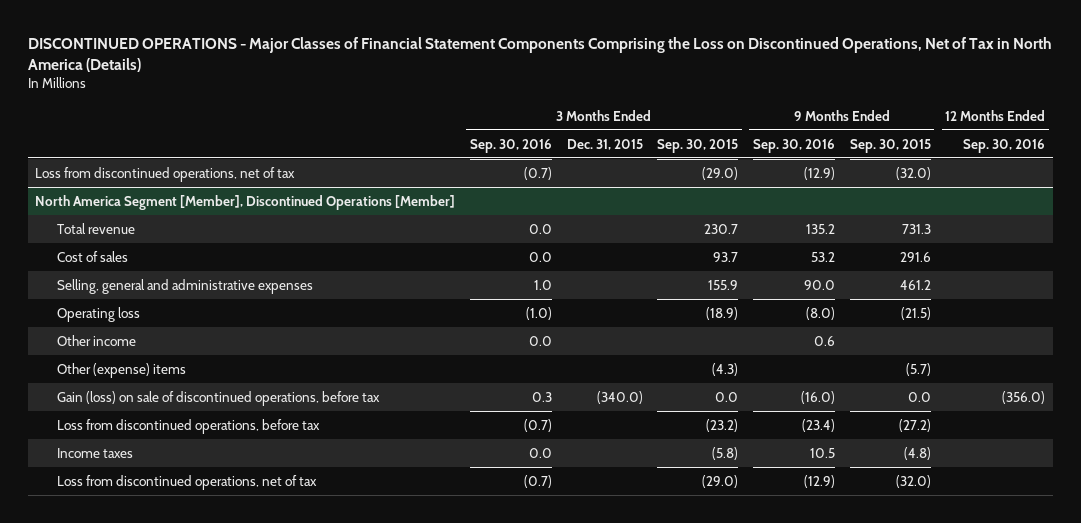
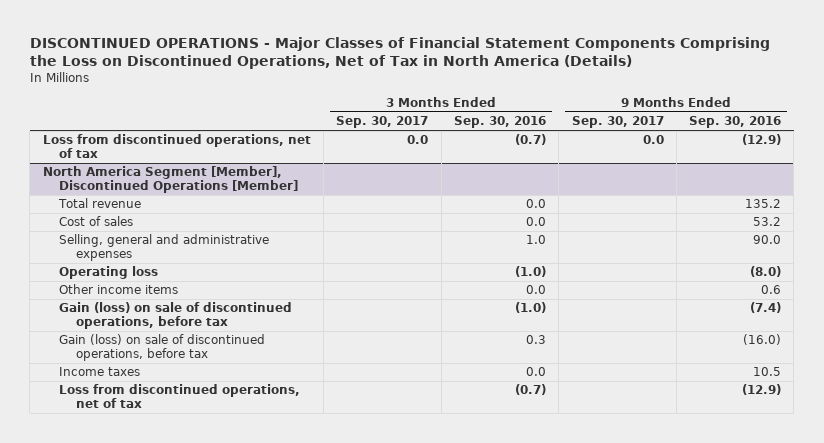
- | 3 Months Ended Sep. 30, 2016 | 3 Months Ended Dec. 31, 2015 | 3 Months Ended Sep. 30, 2015 | 9 Months Ended Sep. 30, 2016 | 9 Months Ended Sep. 30, 2015 | 12 Months Ended Sep. 30, 2016
+ | 3 Months Ended Sep. 30, 2017 | 3 Months Ended Sep. 30, 2016 | 9 Months Ended Sep. 30, 2017 | 9 Months Ended Sep. 30, 2016
@ North America Segment [Member], Discontinued Operations [Member]
- Other income | 0.0 | | | 0.6 | |
- Other (expense) items | | | (4.3) | | (5.7) |
+ Other income items | | 0.0 | | 0.6
+ Gain (loss) on sale of discontinued operations, before tax | | (1.0) | | (7.4)
- Loss from discontinued operations, before tax | (0.7) | | (23.2) | (23.4) | (27.2) |

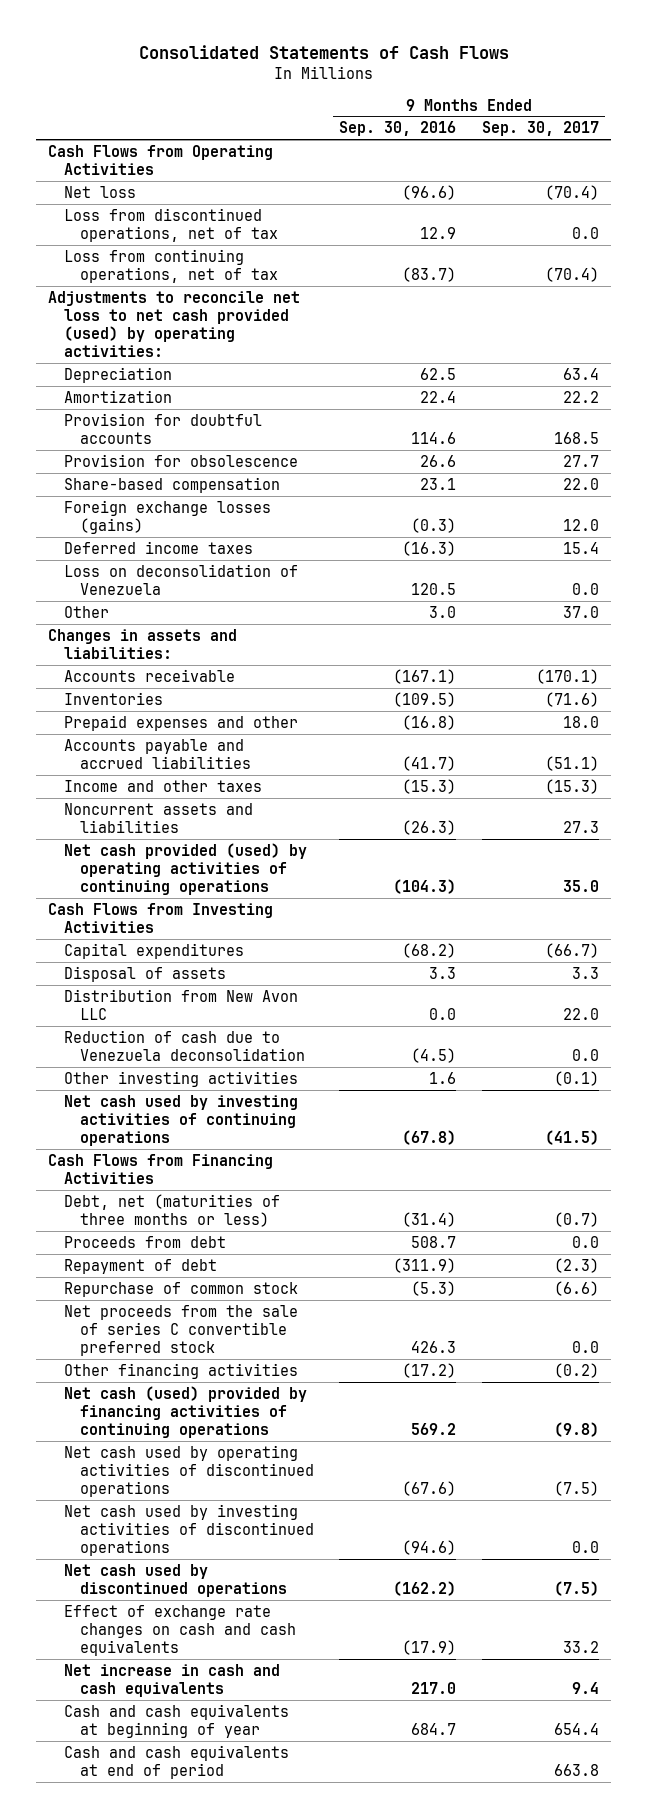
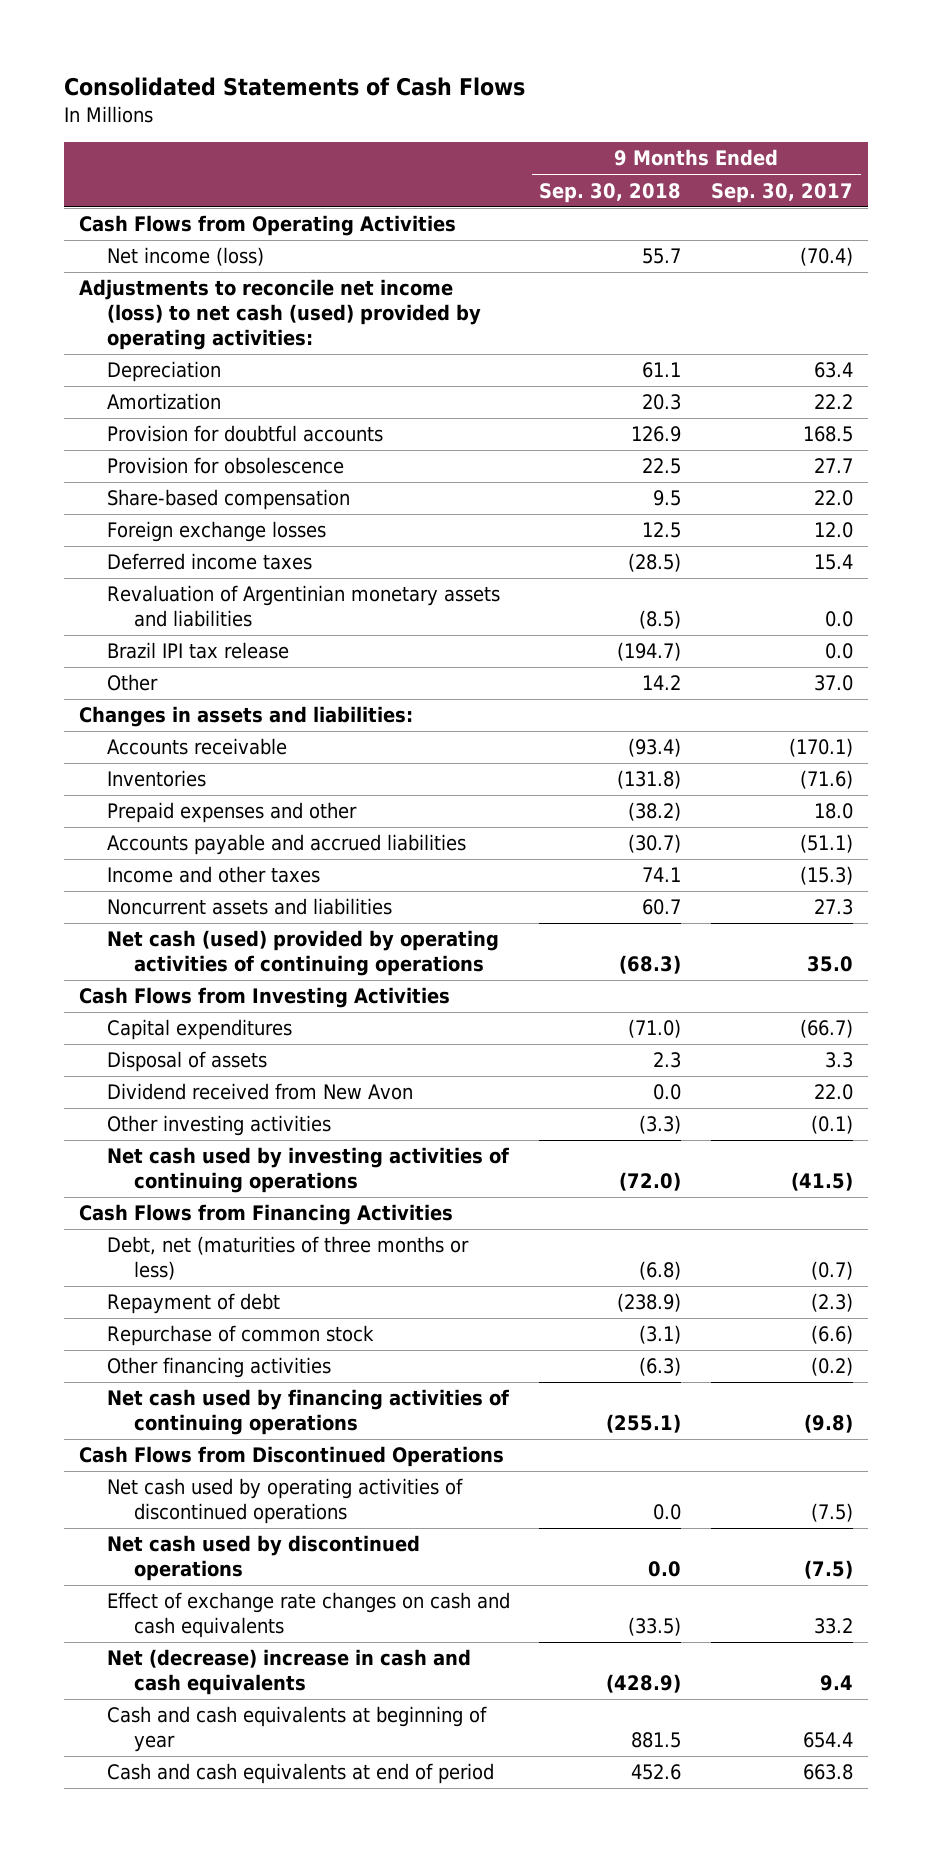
- | 9 Months Ended Sep. 30, 2016 | 9 Months Ended Sep. 30, 2017
+ | 9 Months Ended Sep. 30, 2018 | 9 Months Ended Sep. 30, 2017
- Net loss | (96.6) | (70.4)
- Loss from discontinued operations, net of tax | 12.9 | 0.0
- Loss from continuing operations, net of tax | (83.7) | (70.4)
- Adjustments to reconcile net loss to net cash provided (used) by operating activities:
+ Net income (loss) | 55.7 | (70.4)
+ Adjustments to reconcile net income (loss) to net cash (used) provided by operating activities:
- Foreign exchange losses (gains) | (0.3) | 12.0
+ Foreign exchange losses | 12.5 | 12.0
- Loss on deconsolidation of Venezuela | 120.5 | 0.0
+ Revaluation of Argentinian monetary assets and liabilities | (8.5) | 0.0
+ Brazil IPI tax release | (194.7) | 0.0
- Net cash provided (used) by operating activities of continuing operations | (104.3) | 35.0
+ Net cash (used) provided by operating activities of continuing operations | (68.3) | 35.0
- Distribution from New Avon LLC | 0.0 | 22.0
- Reduction of cash due to Venezuela deconsolidation | (4.5) | 0.0
+ Dividend received from New Avon | 0.0 | 22.0
- Proceeds from debt | 508.7 | 0.0
- Net proceeds from the sale of series C convertible preferred stock | 426.3 | 0.0
- Net cash (used) provided by financing activities of continuing operations | 569.2 | (9.8)
+ Net cash used by financing activities of continuing operations | (255.1) | (9.8)
+ Cash Flows from Discontinued Operations
- Net cash used by investing activities of discontinued operations | (94.6) | 0.0
- Net increase in cash and cash equivalents | 217.0 | 9.4
+ Net (decrease) increase in cash and cash equivalents | (428.9) | 9.4

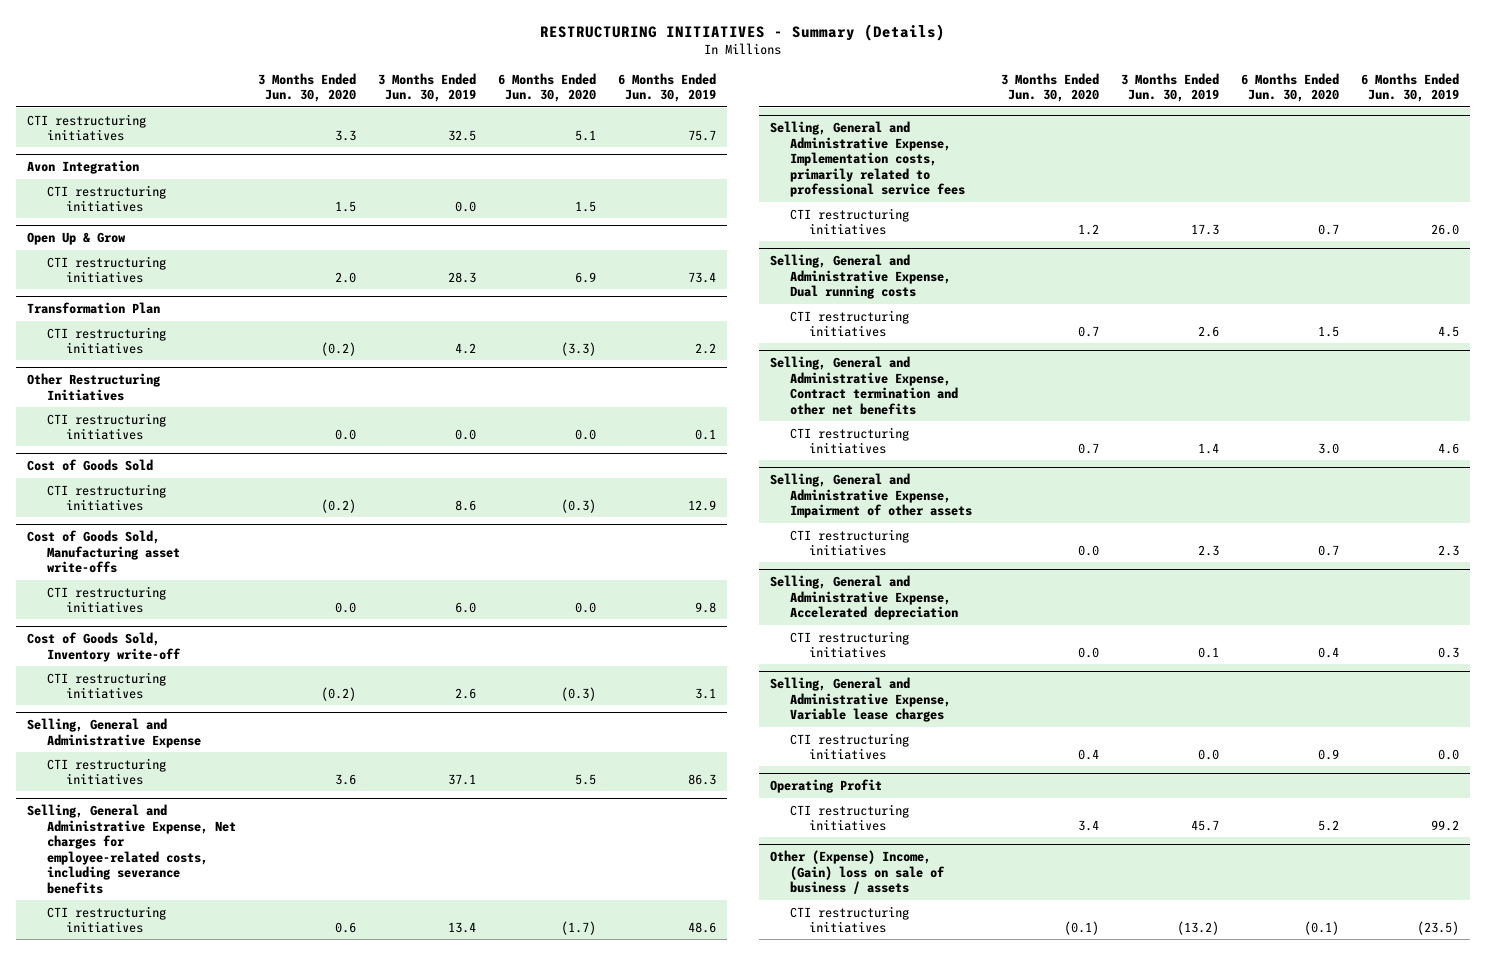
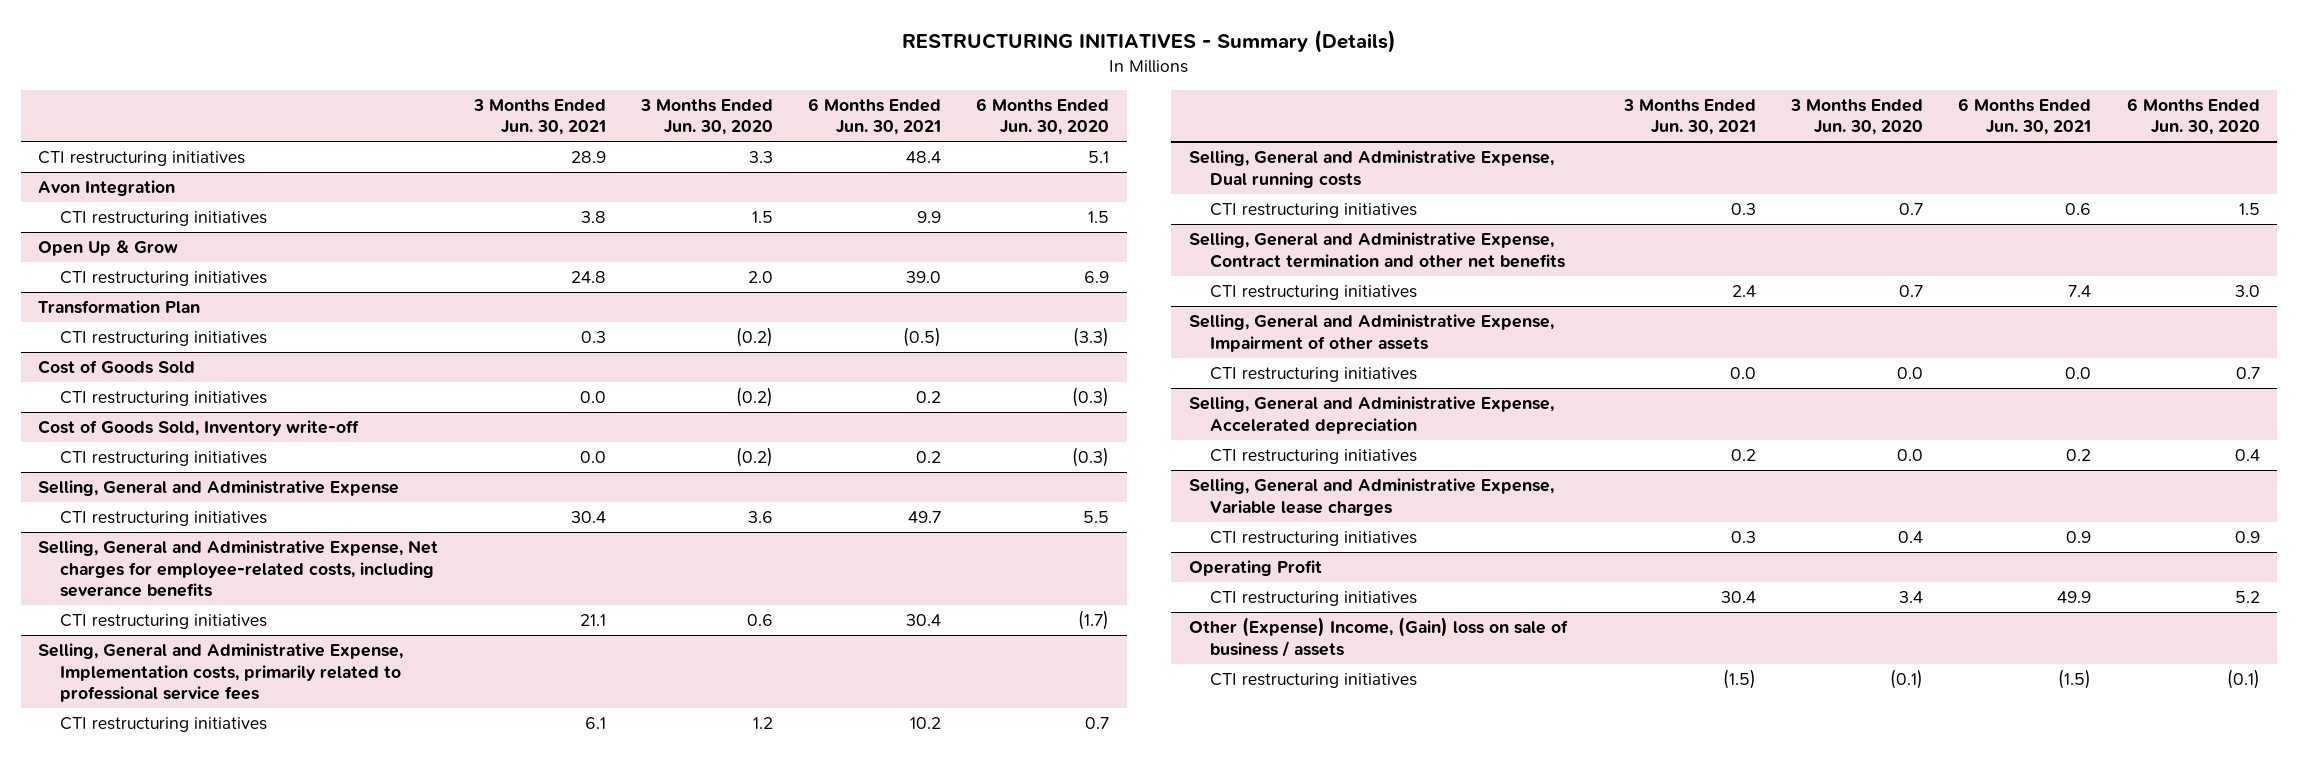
- | 3 Months Ended Jun. 30, 2020 | 3 Months Ended Jun. 30, 2019 | 6 Months Ended Jun. 30, 2020 | 6 Months Ended Jun. 30, 2019
+ | 3 Months Ended Jun. 30, 2021 | 3 Months Ended Jun. 30, 2020 | 6 Months Ended Jun. 30, 2021 | 6 Months Ended Jun. 30, 2020
- Other Restructuring Initiatives
- CTI restructuring initiatives | 0.0 | 0.0 | 0.0 | 0.1
- Cost of Goods Sold, Manufacturing asset write-offs
- CTI restructuring initiatives | 0.0 | 6.0 | 0.0 | 9.8

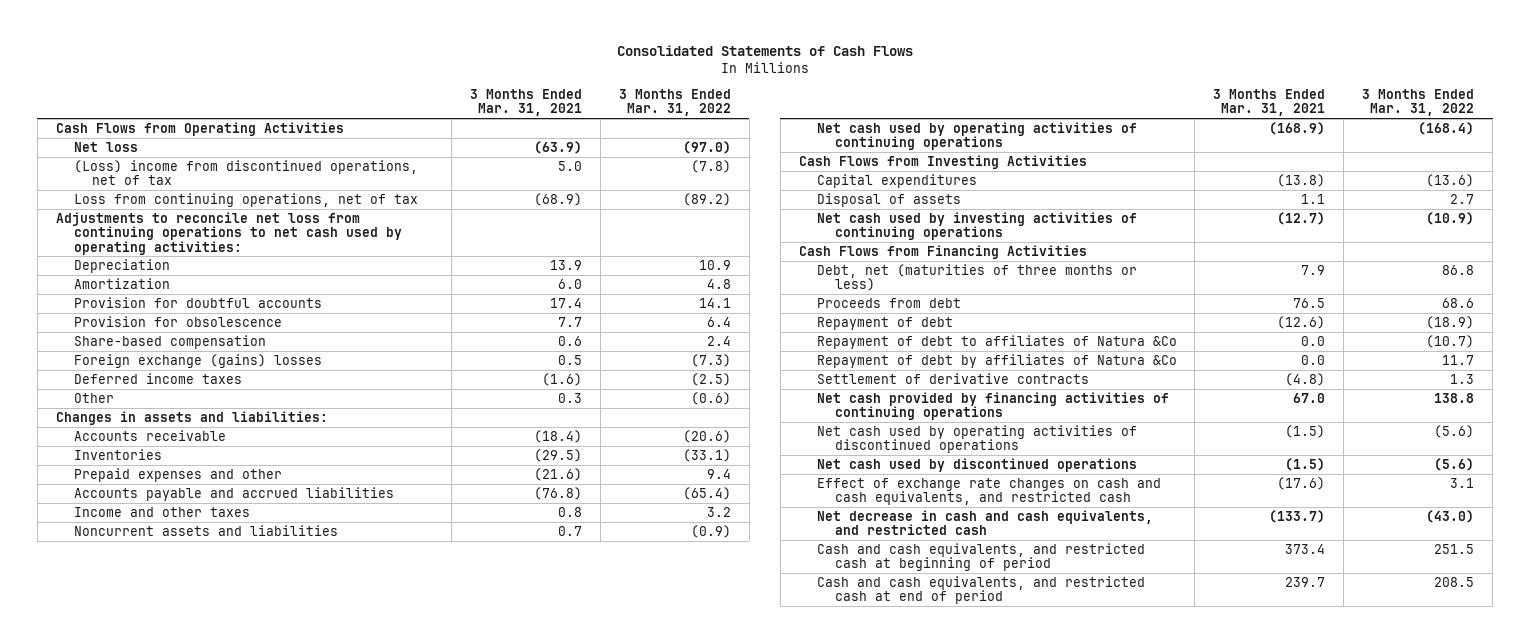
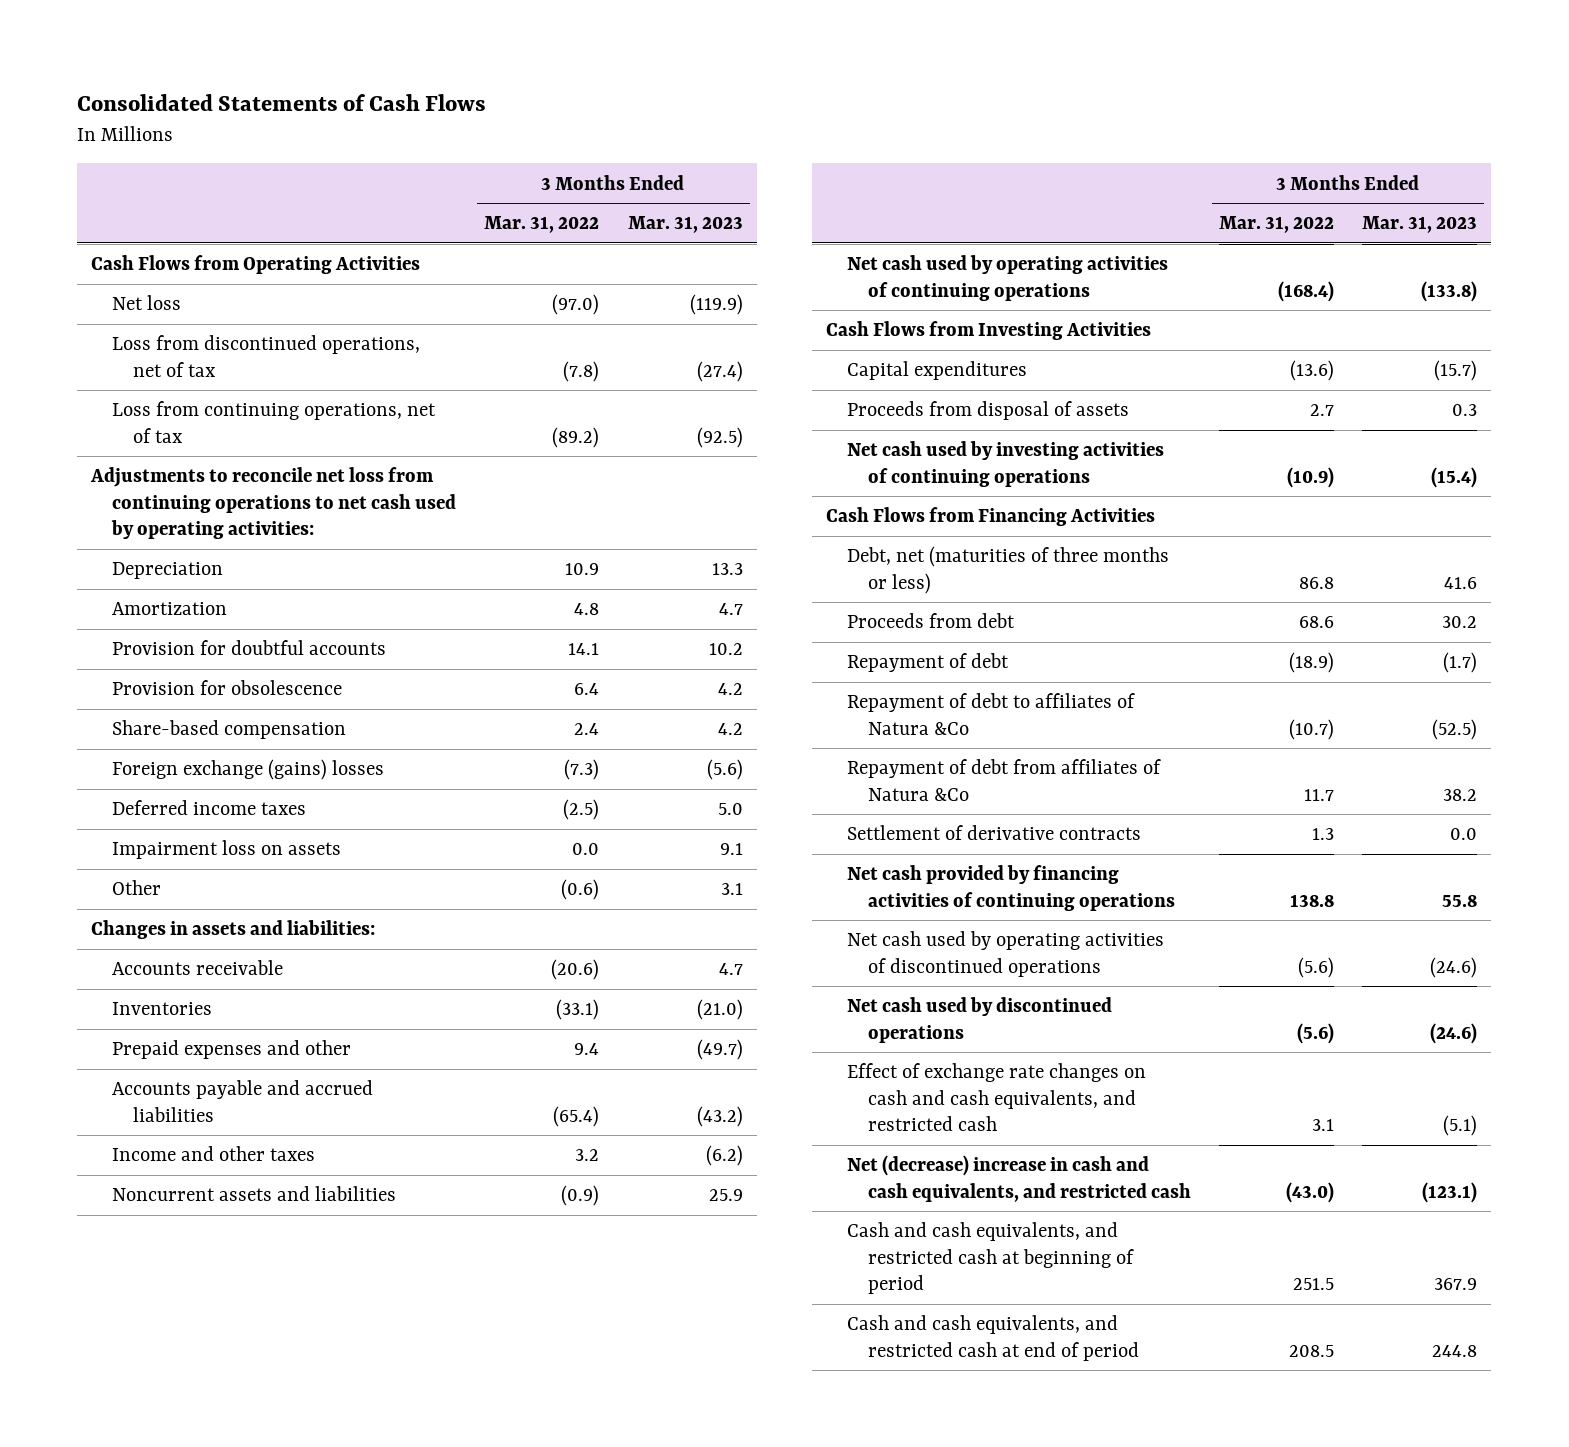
- | 3 Months Ended Mar. 31, 2021 | 3 Months Ended Mar. 31, 2022
+ | 3 Months Ended Mar. 31, 2022 | 3 Months Ended Mar. 31, 2023
- (Loss) income from discontinued operations, net of tax | 5.0 | (7.8)
+ Loss from discontinued operations, net of tax | (7.8) | (27.4)
+ Impairment loss on assets | 0.0 | 9.1
- Disposal of assets | 1.1 | 2.7
+ Proceeds from disposal of assets | 2.7 | 0.3
- Repayment of debt by affiliates of Natura &Co | 0.0 | 11.7
+ Repayment of debt from affiliates of Natura &Co | 11.7 | 38.2
- Net decrease in cash and cash equivalents, and restricted cash | (133.7) | (43.0)
+ Net (decrease) increase in cash and cash equivalents, and restricted cash | (43.0) | (123.1)

